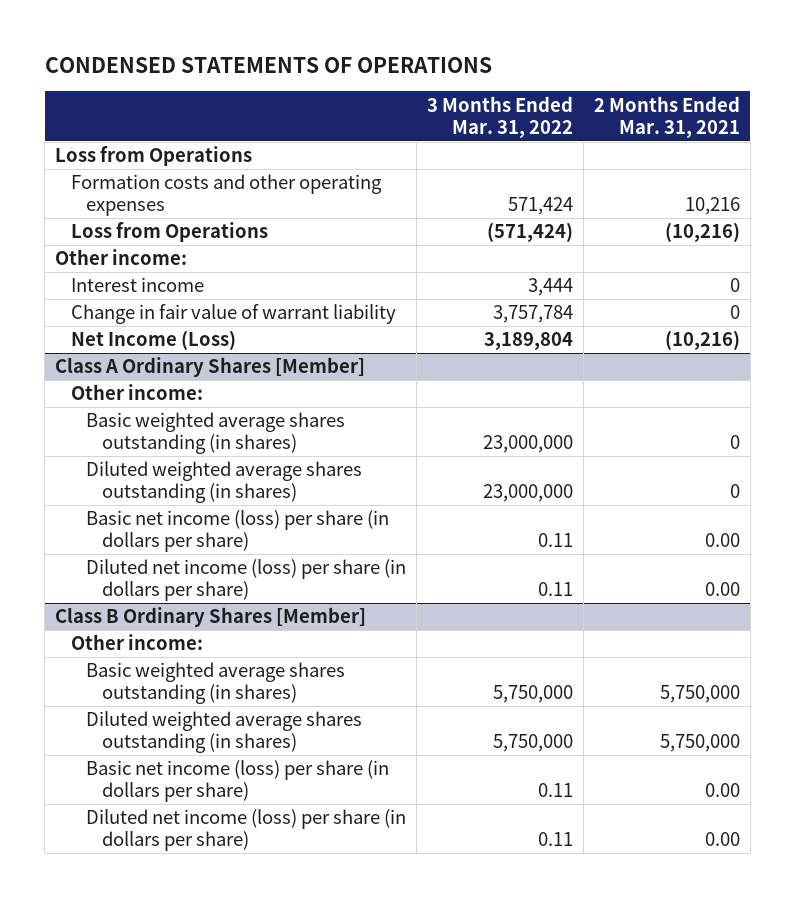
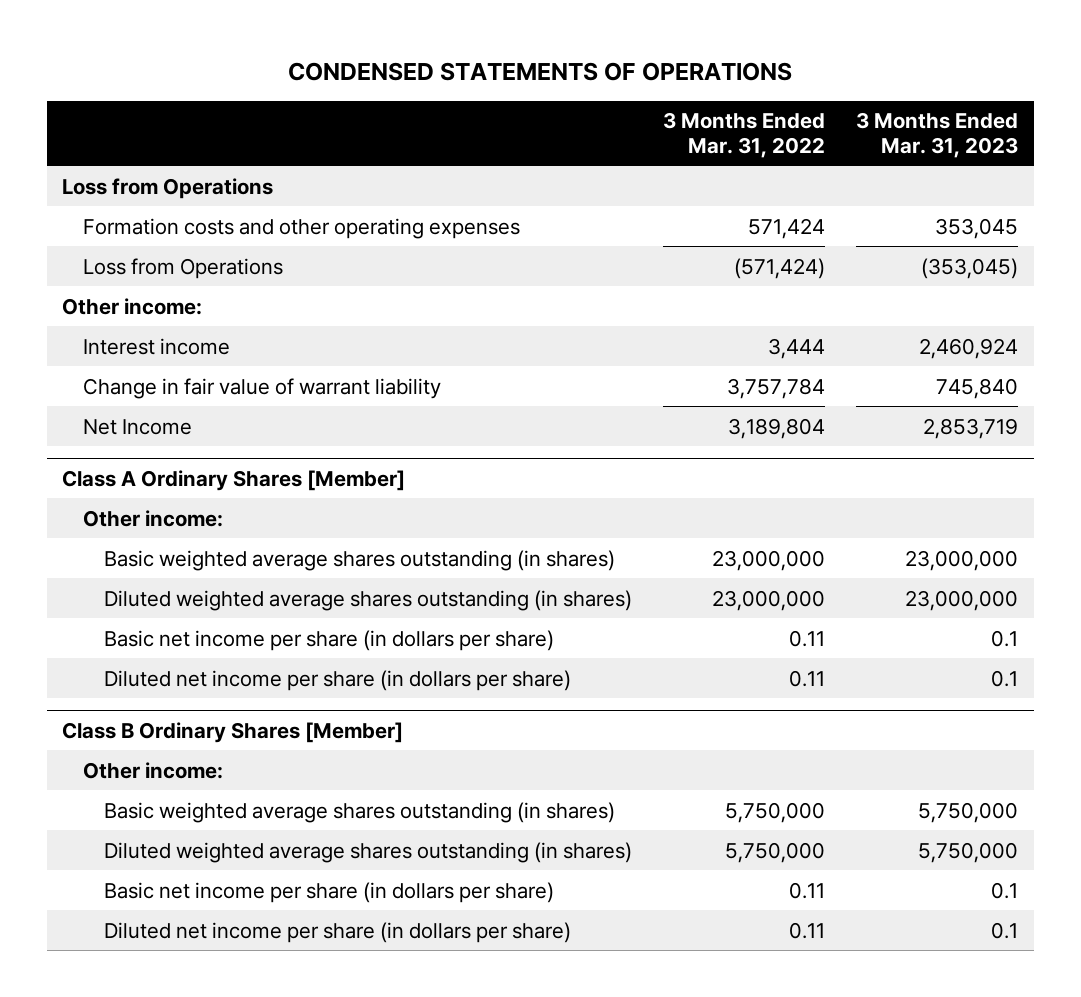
- | 3 Months Ended Mar. 31, 2022 | 2 Months Ended Mar. 31, 2021
+ | 3 Months Ended Mar. 31, 2022 | 3 Months Ended Mar. 31, 2023
- Net Income (Loss) | 3,189,804 | (10,216)
+ Net Income | 3,189,804 | 2,853,719
@ Class A Ordinary Shares [Member]
- Basic net income (loss) per share (in dollars per share) | 0.11 | 0.00
- Diluted net income (loss) per share (in dollars per share) | 0.11 | 0.00
+ Basic net income per share (in dollars per share) | 0.11 | 0.1
+ Diluted net income per share (in dollars per share) | 0.11 | 0.1
@ Class B Ordinary Shares [Member]
- Basic net income (loss) per share (in dollars per share) | 0.11 | 0.00
- Diluted net income (loss) per share (in dollars per share) | 0.11 | 0.00
+ Basic net income per share (in dollars per share) | 0.11 | 0.1
+ Diluted net income per share (in dollars per share) | 0.11 | 0.1

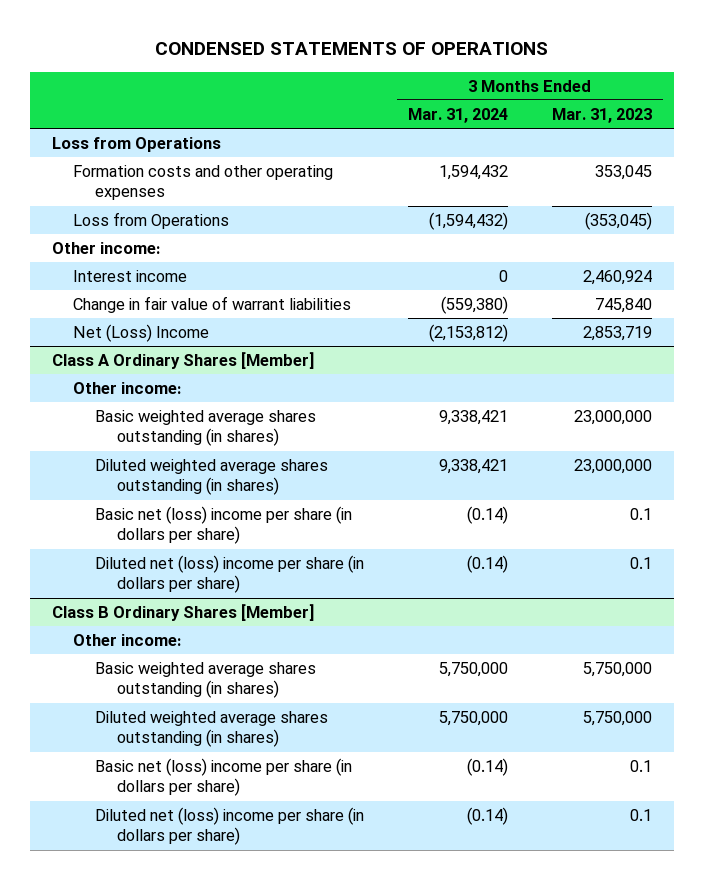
- | 3 Months Ended Mar. 31, 2022 | 3 Months Ended Mar. 31, 2023
+ | 3 Months Ended Mar. 31, 2024 | 3 Months Ended Mar. 31, 2023
- Change in fair value of warrant liability | 3,757,784 | 745,840
- Net Income | 3,189,804 | 2,853,719
+ Change in fair value of warrant liabilities | (559,380) | 745,840
+ Net (Loss) Income | (2,153,812) | 2,853,719
@ Class A Ordinary Shares [Member]
- Basic net income per share (in dollars per share) | 0.11 | 0.1
- Diluted net income per share (in dollars per share) | 0.11 | 0.1
+ Basic net (loss) income per share (in dollars per share) | (0.14) | 0.1
+ Diluted net (loss) income per share (in dollars per share) | (0.14) | 0.1
@ Class B Ordinary Shares [Member]
- Basic net income per share (in dollars per share) | 0.11 | 0.1
- Diluted net income per share (in dollars per share) | 0.11 | 0.1
+ Basic net (loss) income per share (in dollars per share) | (0.14) | 0.1
+ Diluted net (loss) income per share (in dollars per share) | (0.14) | 0.1

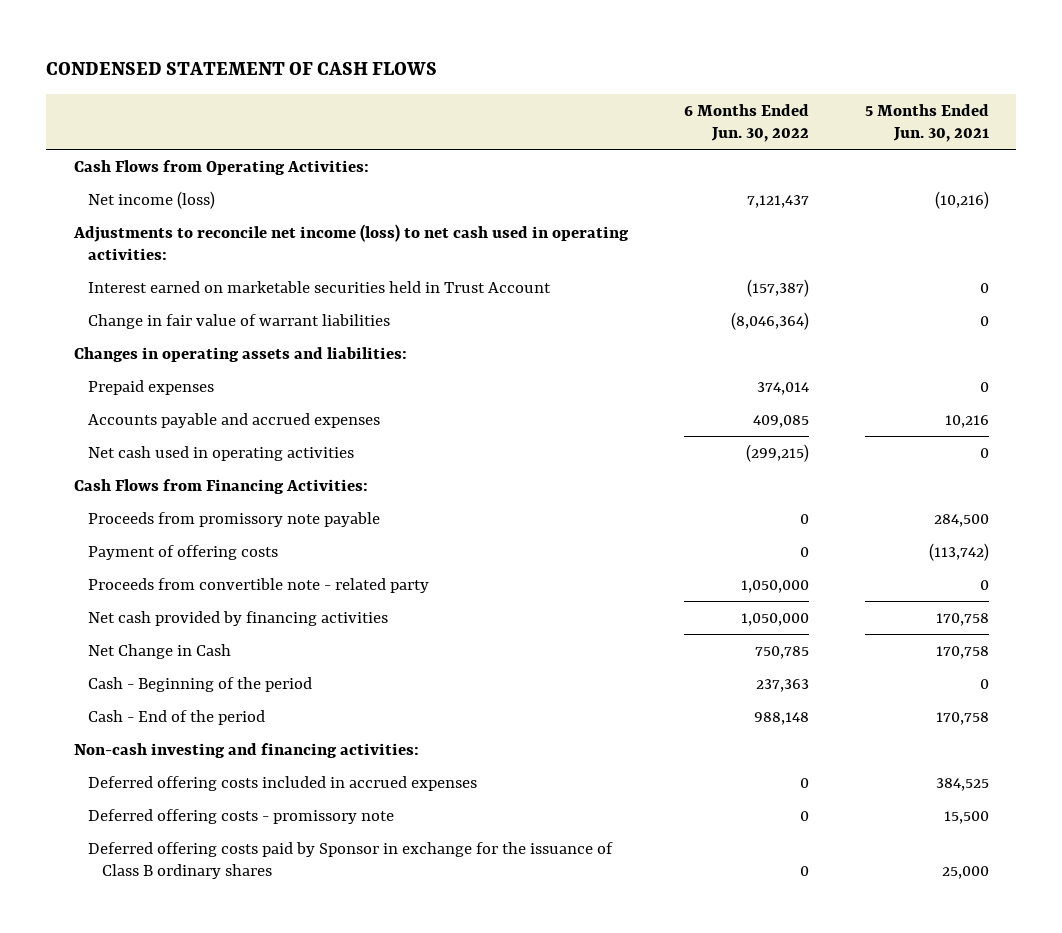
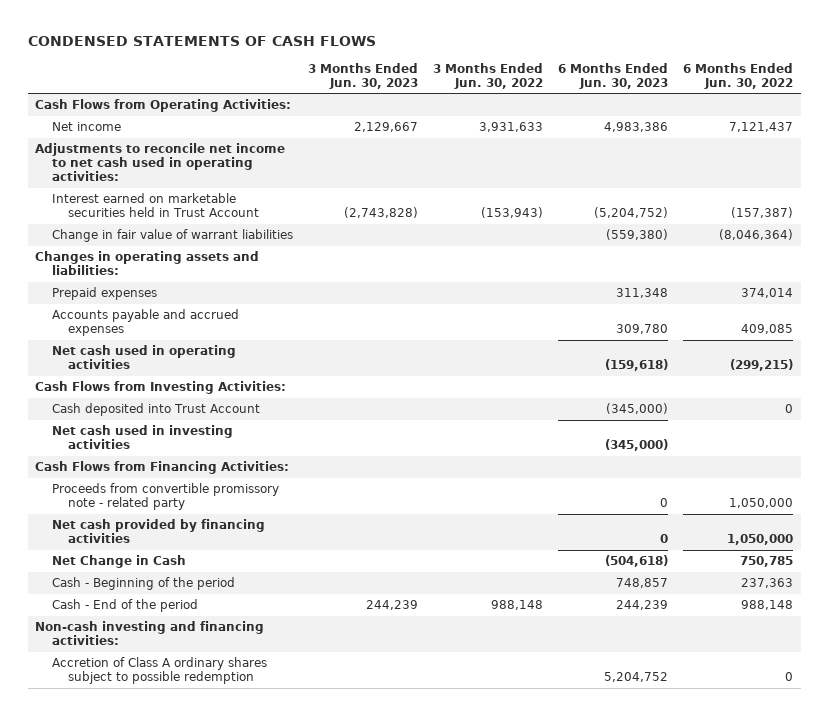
- CONDENSED STATEMENT OF CASH FLOWS
+ CONDENSED STATEMENTS OF CASH FLOWS
- | 6 Months Ended Jun. 30, 2022 | 5 Months Ended Jun. 30, 2021
+ | 3 Months Ended Jun. 30, 2023 | 3 Months Ended Jun. 30, 2022 | 6 Months Ended Jun. 30, 2023 | 6 Months Ended Jun. 30, 2022
- Net income (loss) | 7,121,437 | (10,216)
- Adjustments to reconcile net income (loss) to net cash used in operating activities:
+ Net income | 2,129,667 | 3,931,633 | 4,983,386 | 7,121,437
+ Adjustments to reconcile net income to net cash used in operating activities:
+ Cash Flows from Investing Activities:
+ Cash deposited into Trust Account | | | (345,000) | 0
+ Net cash used in investing activities | | | (345,000) |
- Proceeds from promissory note payable | 0 | 284,500
- Payment of offering costs | 0 | (113,742)
- Proceeds from convertible note - related party | 1,050,000 | 0
+ Proceeds from convertible promissory note - related party | | | 0 | 1,050,000
- Deferred offering costs included in accrued expenses | 0 | 384,525
- Deferred offering costs - promissory note | 0 | 15,500
- Deferred offering costs paid by Sponsor in exchange for the issuance of Class B ordinary shares | 0 | 25,000
+ Accretion of Class A ordinary shares subject to possible redemption | | | 5,204,752 | 0

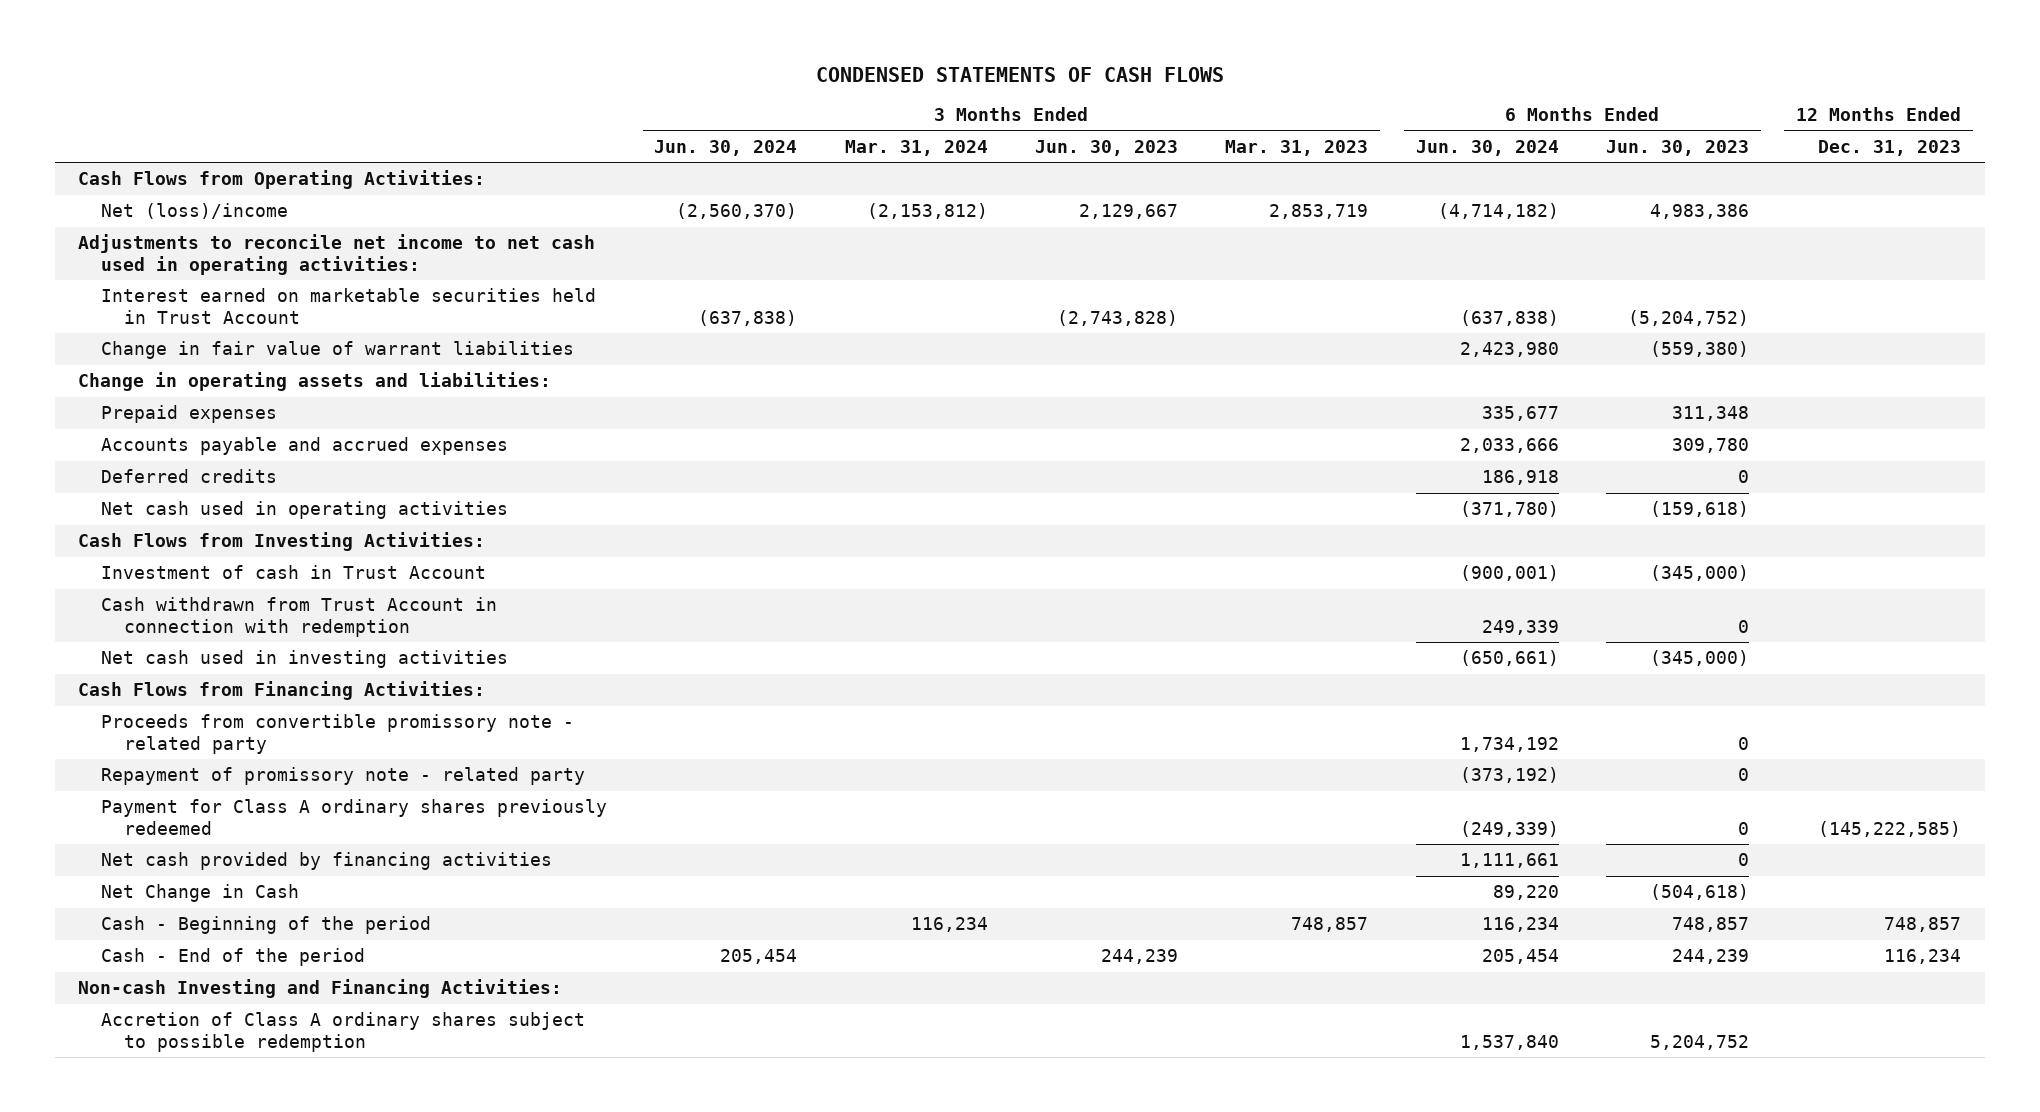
- | 3 Months Ended Jun. 30, 2023 | 3 Months Ended Jun. 30, 2022 | 6 Months Ended Jun. 30, 2023 | 6 Months Ended Jun. 30, 2022
+ | 3 Months Ended Jun. 30, 2024 | 3 Months Ended Mar. 31, 2024 | 3 Months Ended Jun. 30, 2023 | 3 Months Ended Mar. 31, 2023 | 6 Months Ended Jun. 30, 2024 | 6 Months Ended Jun. 30, 2023 | 12 Months Ended Dec. 31, 2023
- Net income | 2,129,667 | 3,931,633 | 4,983,386 | 7,121,437
+ Net (loss)/income | (2,560,370) | (2,153,812) | 2,129,667 | 2,853,719 | (4,714,182) | 4,983,386 |
- Changes in operating assets and liabilities:
+ Change in operating assets and liabilities:
+ Deferred credits | | | | | 186,918 | 0 |
- Cash deposited into Trust Account | | | (345,000) | 0
+ Investment of cash in Trust Account | | | | | (900,001) | (345,000) |
+ Cash withdrawn from Trust Account in connection with redemption | | | | | 249,339 | 0 |
+ Repayment of promissory note - related party | | | | | (373,192) | 0 |
+ Payment for Class A ordinary shares previously redeemed | | | | | (249,339) | 0 | (145,222,585)
- Non-cash investing and financing activities:
+ Non-cash Investing and Financing Activities:

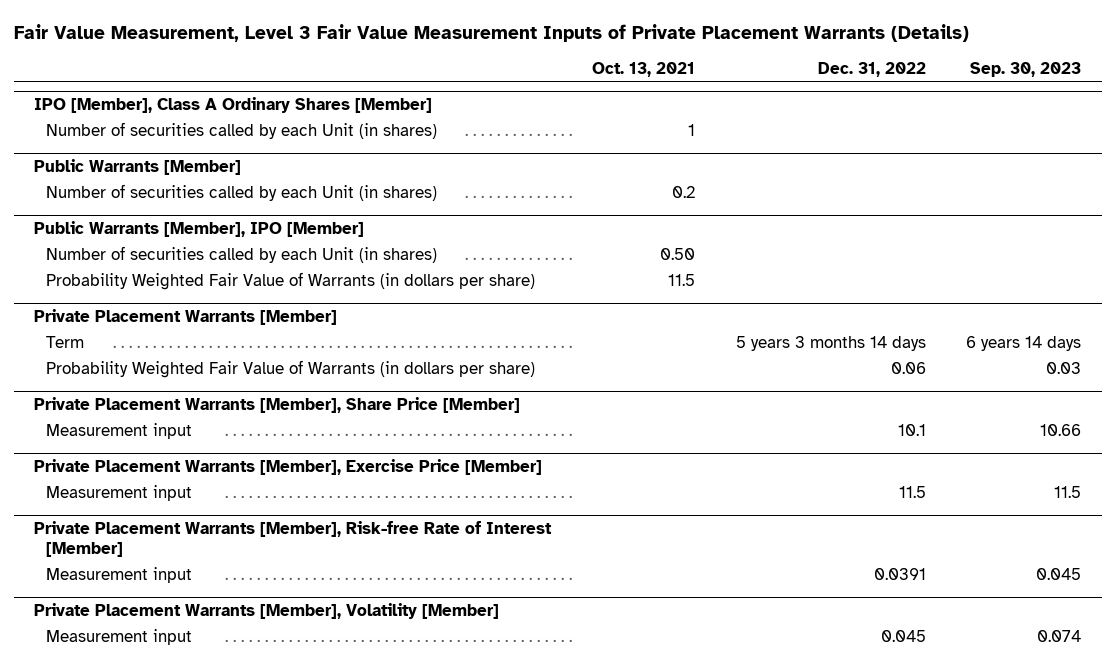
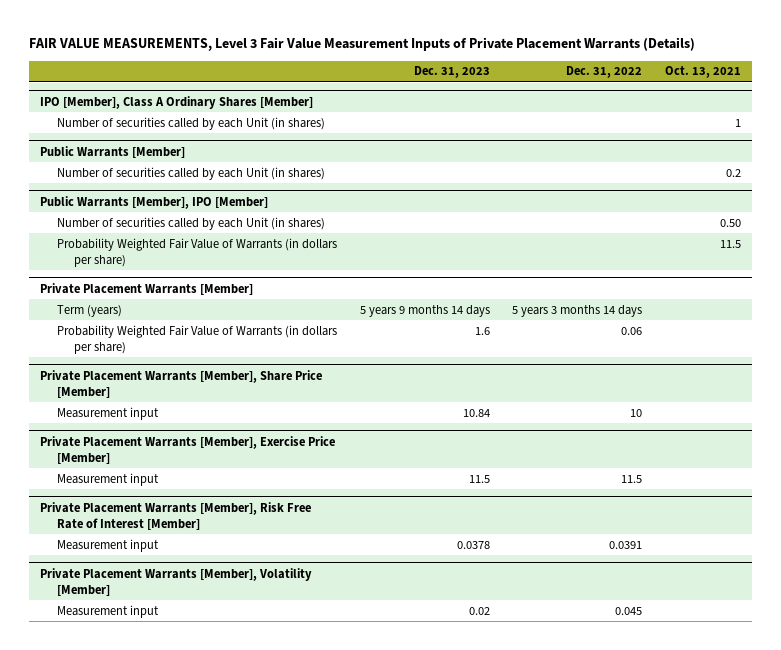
- Fair Value Measurement, Level 3 Fair Value Measurement Inputs of Private Placement Warrants (Details)
+ FAIR VALUE MEASUREMENTS, Level 3 Fair Value Measurement Inputs of Private Placement Warrants (Details)
- | Oct. 13, 2021 | Dec. 31, 2022 | Sep. 30, 2023
+ | Dec. 31, 2023 | Dec. 31, 2022 | Oct. 13, 2021
@ Private Placement Warrants [Member]
- Term | | 5 years 3 months 14 days | 6 years 14 days
+ Term (years) | 5 years 9 months 14 days | 5 years 3 months 14 days |
@ Private Placement Warrants [Member], Share Price [Member]
- Measurement input | | 10.1 | 10.66
+ Measurement input | 10.84 | 10 |
- Private Placement Warrants [Member], Risk-free Rate of Interest [Member]
+ Private Placement Warrants [Member], Risk Free Rate of Interest [Member]

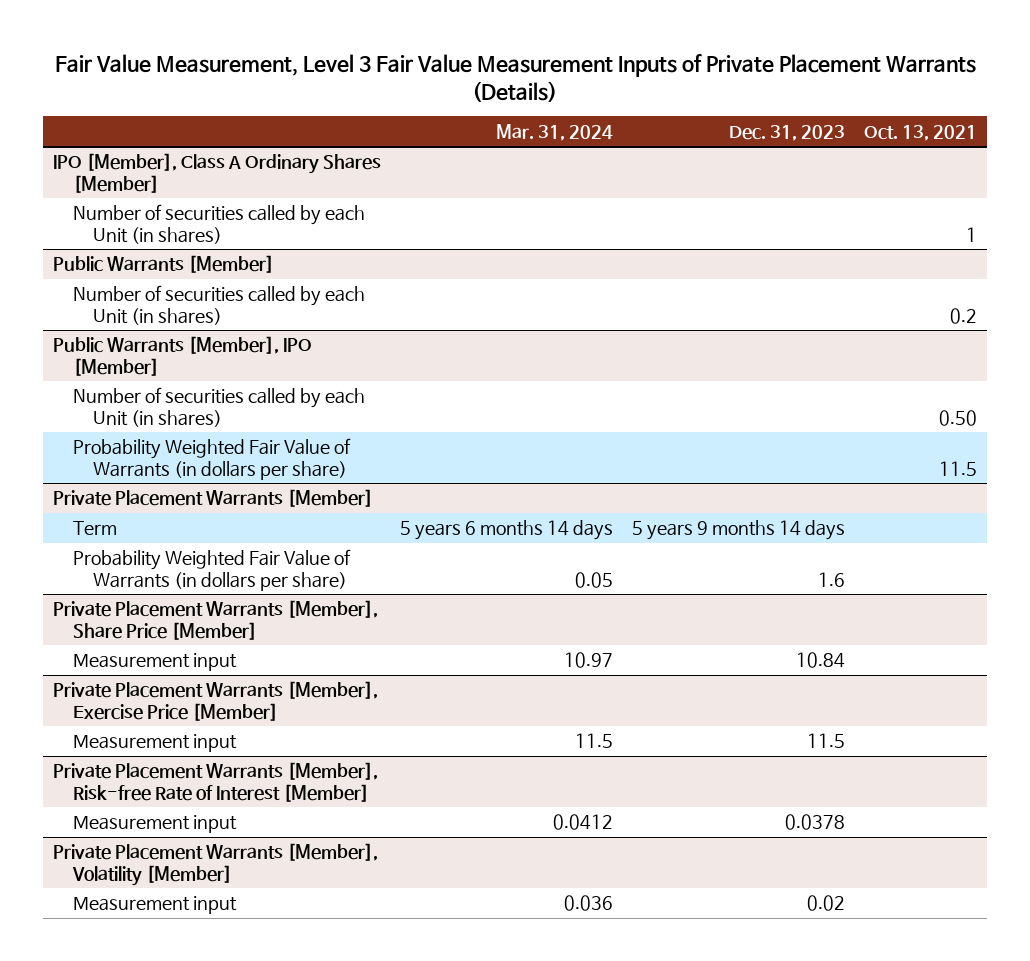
- FAIR VALUE MEASUREMENTS, Level 3 Fair Value Measurement Inputs of Private Placement Warrants (Details)
+ Fair Value Measurement, Level 3 Fair Value Measurement Inputs of Private Placement Warrants (Details)
- | Dec. 31, 2023 | Dec. 31, 2022 | Oct. 13, 2021
+ | Mar. 31, 2024 | Dec. 31, 2023 | Oct. 13, 2021
@ Private Placement Warrants [Member]
- Term (years) | 5 years 9 months 14 days | 5 years 3 months 14 days |
+ Term | 5 years 6 months 14 days | 5 years 9 months 14 days |
- Private Placement Warrants [Member], Risk Free Rate of Interest [Member]
+ Private Placement Warrants [Member], Risk-free Rate of Interest [Member]

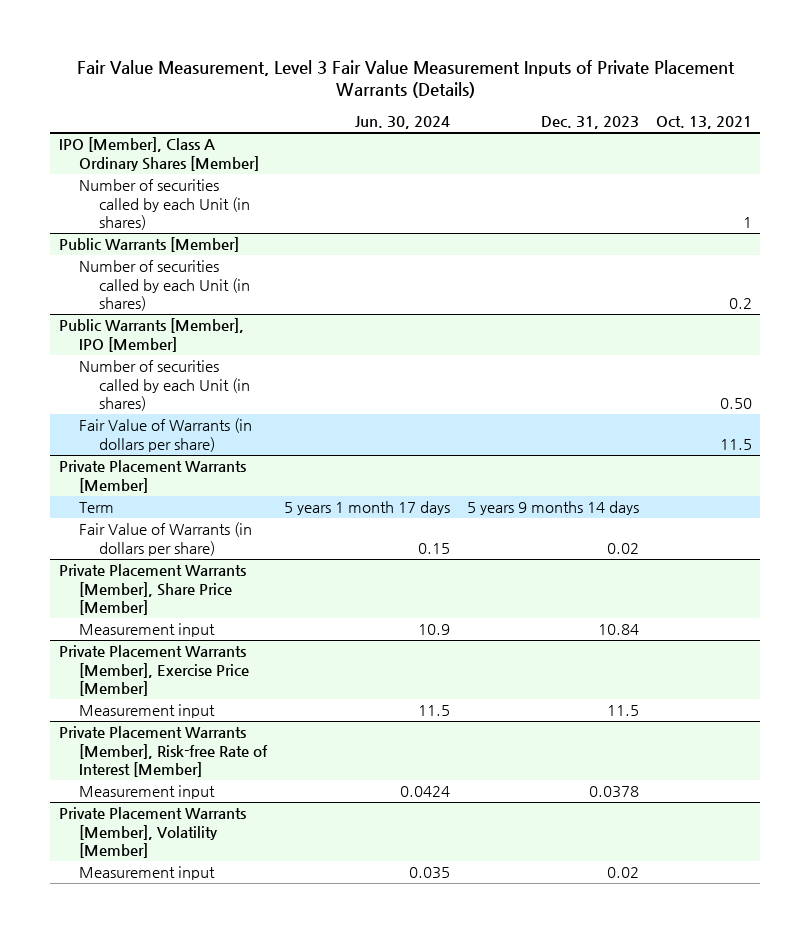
- | Mar. 31, 2024 | Dec. 31, 2023 | Oct. 13, 2021
+ | Jun. 30, 2024 | Dec. 31, 2023 | Oct. 13, 2021
@ Public Warrants [Member], IPO [Member]
- Probability Weighted Fair Value of Warrants (in dollars per share) | | | 11.5
+ Fair Value of Warrants (in dollars per share) | | | 11.5
@ Private Placement Warrants [Member]
- Probability Weighted Fair Value of Warrants (in dollars per share) | 0.05 | 1.6 |
+ Fair Value of Warrants (in dollars per share) | 0.15 | 0.02 |

